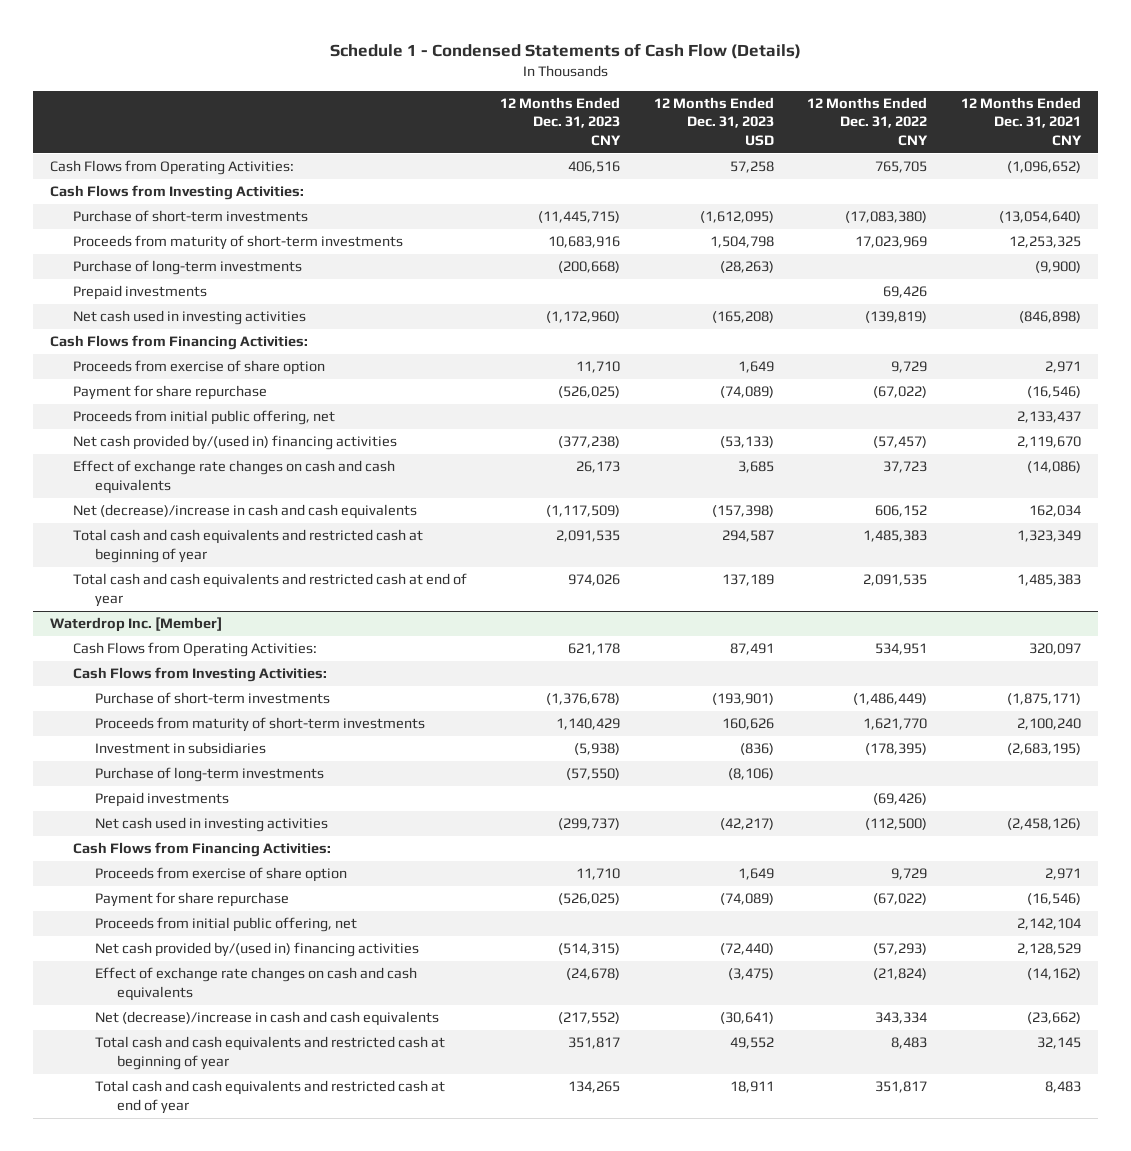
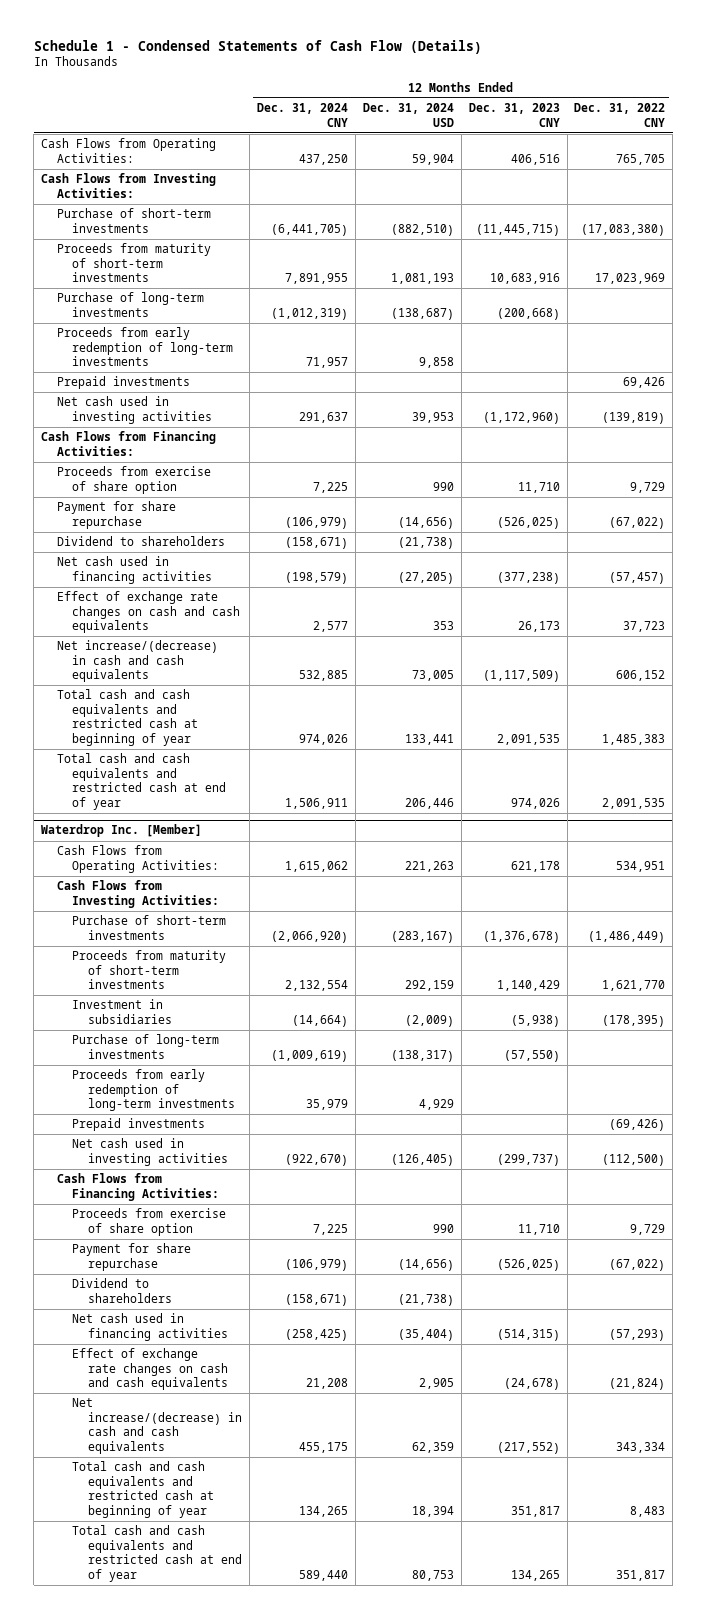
- | 12 Months Ended Dec. 31, 2023 CNY | 12 Months Ended Dec. 31, 2023 USD | 12 Months Ended Dec. 31, 2022 CNY | 12 Months Ended Dec. 31, 2021 CNY
+ | 12 Months Ended Dec. 31, 2024 CNY | 12 Months Ended Dec. 31, 2024 USD | 12 Months Ended Dec. 31, 2023 CNY | 12 Months Ended Dec. 31, 2022 CNY
+ Proceeds from early redemption of long-term investments | 71,957 | 9,858 | |
- Proceeds from initial public offering, net | | | | 2,133,437
- Net cash provided by/(used in) financing activities | (377,238) | (53,133) | (57,457) | 2,119,670
+ Dividend to shareholders | (158,671) | (21,738) | |
+ Net cash used in financing activities | (198,579) | (27,205) | (377,238) | (57,457)
- Net (decrease)/increase in cash and cash equivalents | (1,117,509) | (157,398) | 606,152 | 162,034
+ Net increase/(decrease) in cash and cash equivalents | 532,885 | 73,005 | (1,117,509) | 606,152
@ Waterdrop Inc. [Member]
+ Proceeds from early redemption of long-term investments | 35,979 | 4,929 | |
- Proceeds from initial public offering, net | | | | 2,142,104
- Net cash provided by/(used in) financing activities | (514,315) | (72,440) | (57,293) | 2,128,529
+ Dividend to shareholders | (158,671) | (21,738) | |
+ Net cash used in financing activities | (258,425) | (35,404) | (514,315) | (57,293)
- Net (decrease)/increase in cash and cash equivalents | (217,552) | (30,641) | 343,334 | (23,662)
+ Net increase/(decrease) in cash and cash equivalents | 455,175 | 62,359 | (217,552) | 343,334

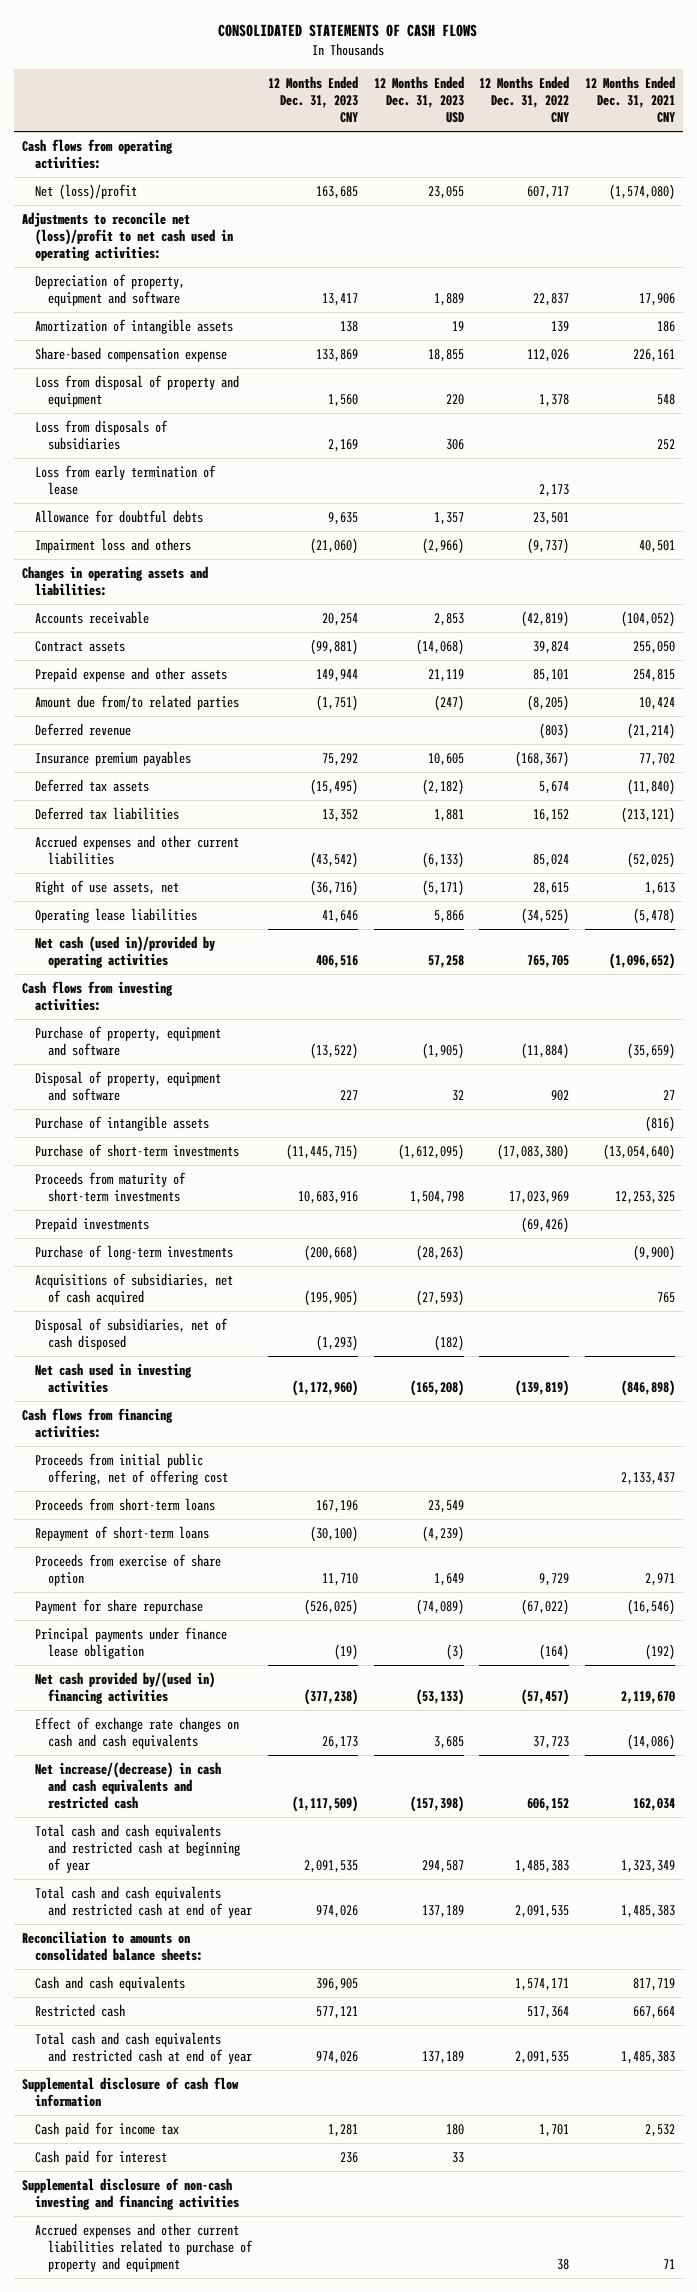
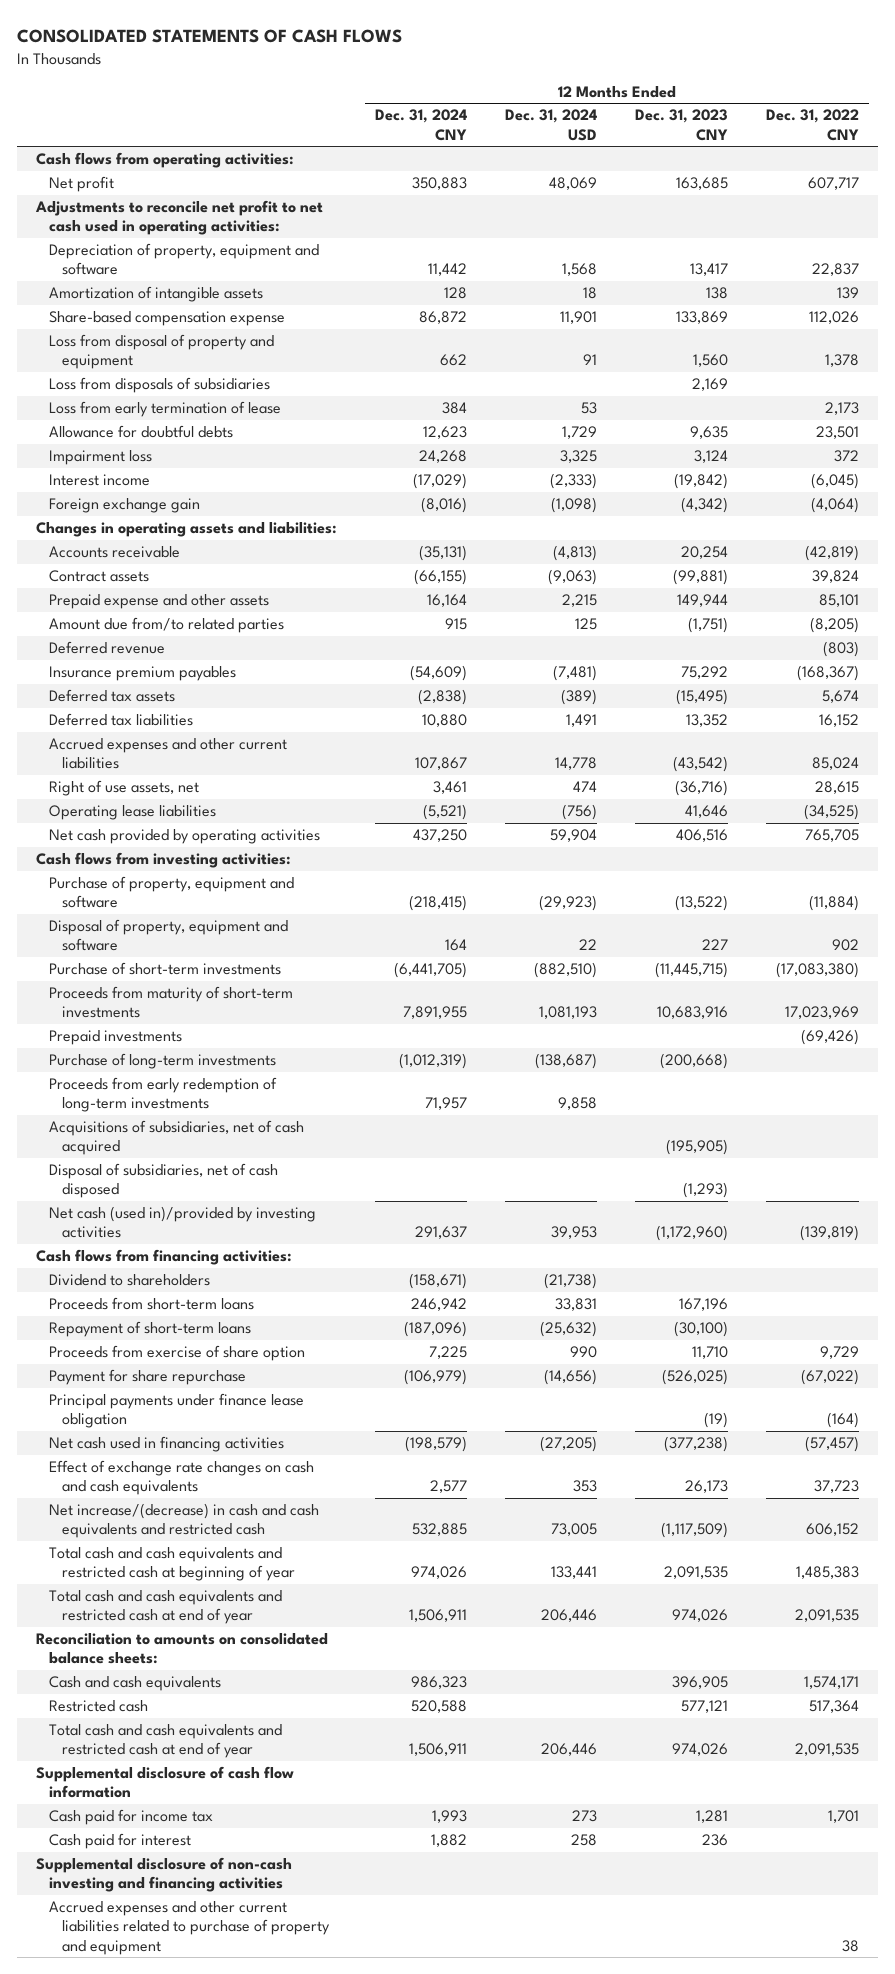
- | 12 Months Ended Dec. 31, 2023 CNY | 12 Months Ended Dec. 31, 2023 USD | 12 Months Ended Dec. 31, 2022 CNY | 12 Months Ended Dec. 31, 2021 CNY
+ | 12 Months Ended Dec. 31, 2024 CNY | 12 Months Ended Dec. 31, 2024 USD | 12 Months Ended Dec. 31, 2023 CNY | 12 Months Ended Dec. 31, 2022 CNY
- Net (loss)/profit | 163,685 | 23,055 | 607,717 | (1,574,080)
- Adjustments to reconcile net (loss)/profit to net cash used in operating activities:
+ Net profit | 350,883 | 48,069 | 163,685 | 607,717
+ Adjustments to reconcile net profit to net cash used in operating activities:
- Impairment loss and others | (21,060) | (2,966) | (9,737) | 40,501
+ Impairment loss | 24,268 | 3,325 | 3,124 | 372
+ Interest income | (17,029) | (2,333) | (19,842) | (6,045)
+ Foreign exchange gain | (8,016) | (1,098) | (4,342) | (4,064)
- Net cash (used in)/provided by operating activities | 406,516 | 57,258 | 765,705 | (1,096,652)
+ Net cash provided by operating activities | 437,250 | 59,904 | 406,516 | 765,705
- Purchase of intangible assets | | | | (816)
+ Proceeds from early redemption of long-term investments | 71,957 | 9,858 | |
- Net cash used in investing activities | (1,172,960) | (165,208) | (139,819) | (846,898)
+ Net cash (used in)/provided by investing activities | 291,637 | 39,953 | (1,172,960) | (139,819)
- Proceeds from initial public offering, net of offering cost | | | | 2,133,437
+ Dividend to shareholders | (158,671) | (21,738) | |
- Net cash provided by/(used in) financing activities | (377,238) | (53,133) | (57,457) | 2,119,670
+ Net cash used in financing activities | (198,579) | (27,205) | (377,238) | (57,457)

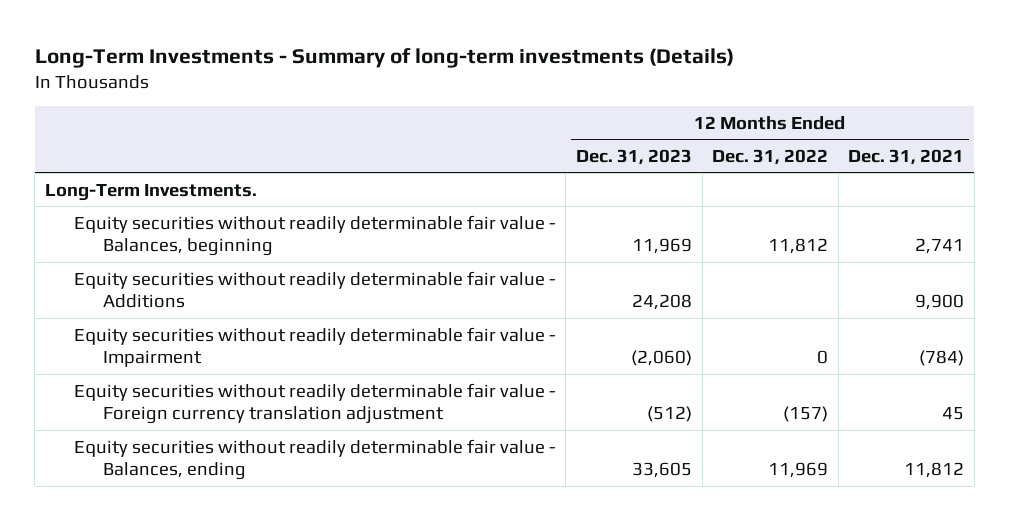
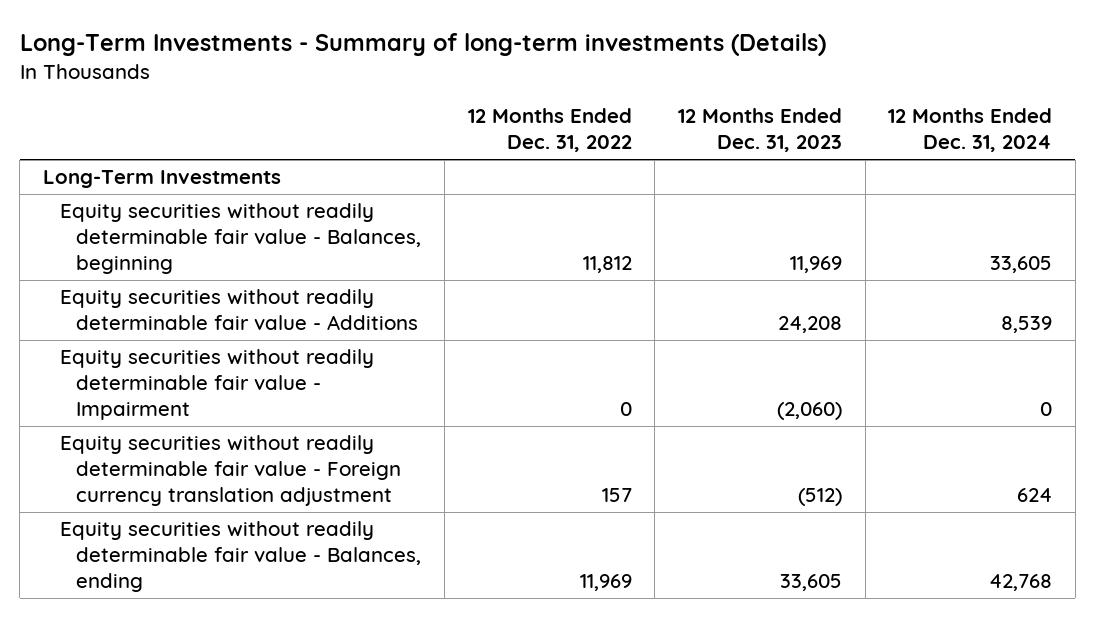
- | 12 Months Ended Dec. 31, 2023 | 12 Months Ended Dec. 31, 2022 | 12 Months Ended Dec. 31, 2021
+ | 12 Months Ended Dec. 31, 2022 | 12 Months Ended Dec. 31, 2023 | 12 Months Ended Dec. 31, 2024
- Long-Term Investments.
+ Long-Term Investments
- Equity securities without readily determinable fair value - Foreign currency translation adjustment | (512) | (157) | 45
+ Equity securities without readily determinable fair value - Foreign currency translation adjustment | 157 | (512) | 624

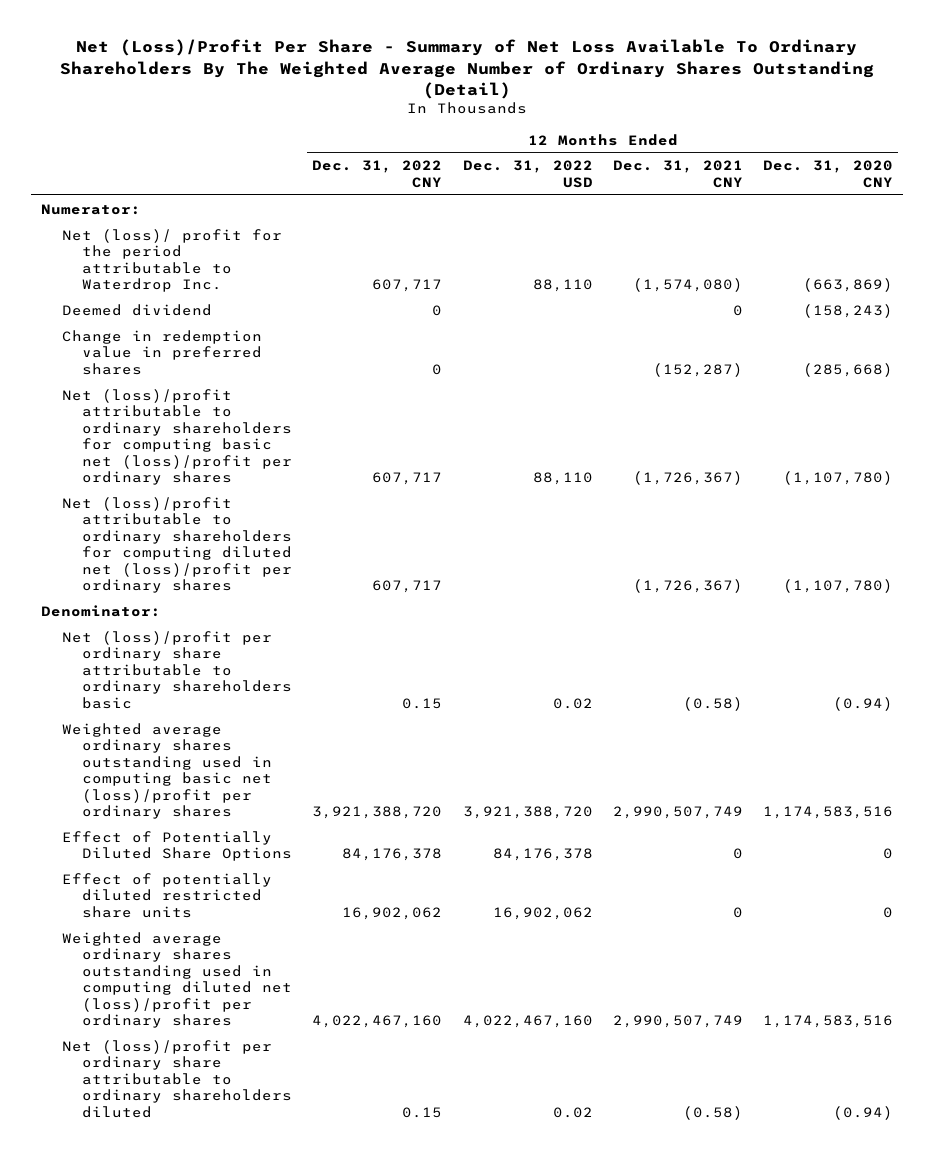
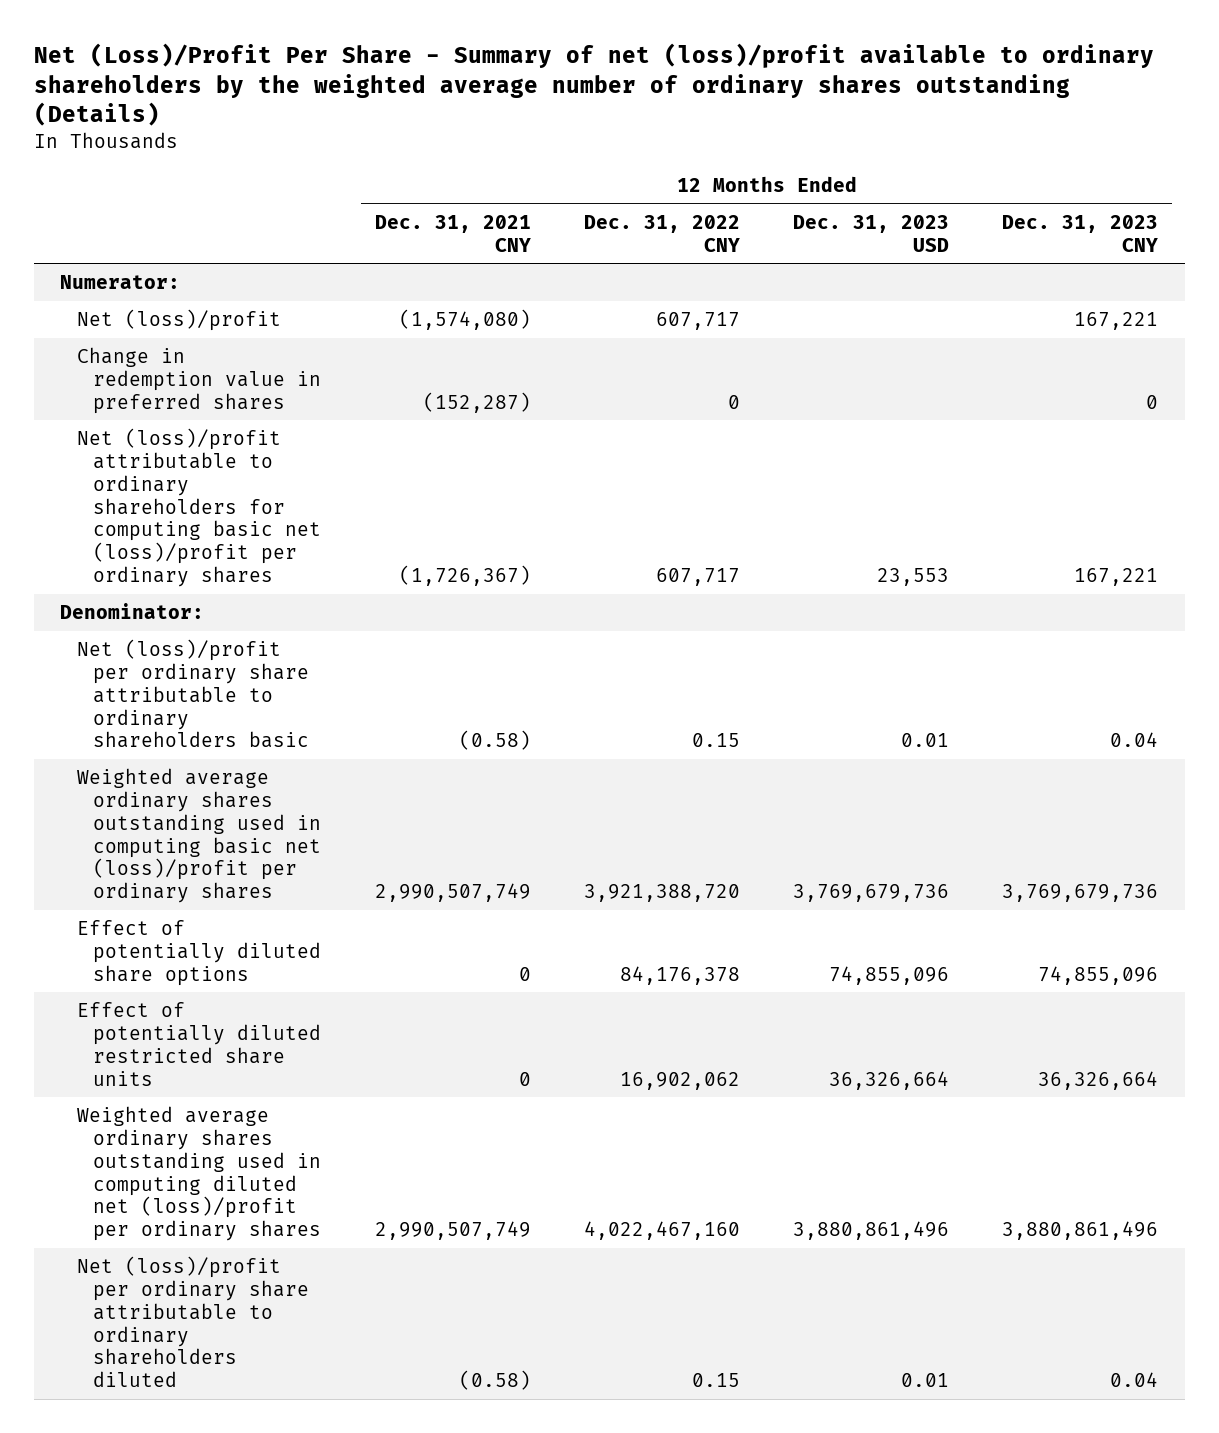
- Net (Loss)/Profit Per Share - Summary of Net Loss Available To Ordinary Shareholders By The Weighted Average Number of Ordinary Shares Outstanding (Detail)
+ Net (Loss)/Profit Per Share - Summary of net (loss)/profit available to ordinary shareholders by the weighted average number of ordinary shares outstanding (Details)
- | 12 Months Ended Dec. 31, 2022 CNY | 12 Months Ended Dec. 31, 2022 USD | 12 Months Ended Dec. 31, 2021 CNY | 12 Months Ended Dec. 31, 2020 CNY
+ | 12 Months Ended Dec. 31, 2021 CNY | 12 Months Ended Dec. 31, 2022 CNY | 12 Months Ended Dec. 31, 2023 USD | 12 Months Ended Dec. 31, 2023 CNY
- Net (loss)/ profit for the period attributable to Waterdrop Inc. | 607,717 | 88,110 | (1,574,080) | (663,869)
- Deemed dividend | 0 | | 0 | (158,243)
+ Net (loss)/profit | (1,574,080) | 607,717 | | 167,221
- Net (loss)/profit attributable to ordinary shareholders for computing diluted net (loss)/profit per ordinary shares | 607,717 | | (1,726,367) | (1,107,780)
- Effect of Potentially Diluted Share Options | 84,176,378 | 84,176,378 | 0 | 0
+ Effect of potentially diluted share options | 0 | 84,176,378 | 74,855,096 | 74,855,096

